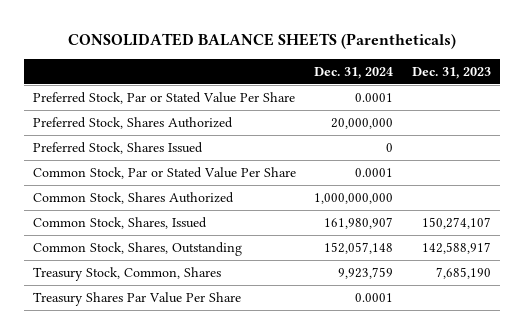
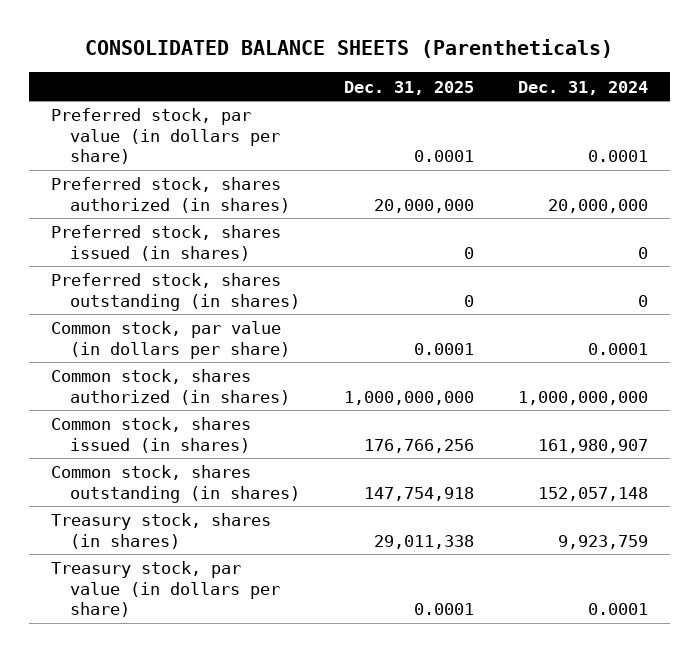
- | Dec. 31, 2024 | Dec. 31, 2023
+ | Dec. 31, 2025 | Dec. 31, 2024
- Preferred Stock, Par or Stated Value Per Share | 0.0001 |
- Preferred Stock, Shares Authorized | 20,000,000 |
- Preferred Stock, Shares Issued | 0 |
- Common Stock, Par or Stated Value Per Share | 0.0001 |
- Common Stock, Shares Authorized | 1,000,000,000 |
- Common Stock, Shares, Issued | 161,980,907 | 150,274,107
- Common Stock, Shares, Outstanding | 152,057,148 | 142,588,917
- Treasury Stock, Common, Shares | 9,923,759 | 7,685,190
- Treasury Shares Par Value Per Share | 0.0001 |
+ Preferred stock, par value (in dollars per share) | 0.0001 | 0.0001
+ Preferred stock, shares authorized (in shares) | 20,000,000 | 20,000,000
+ Preferred stock, shares issued (in shares) | 0 | 0
+ Preferred stock, shares outstanding (in shares) | 0 | 0
+ Common stock, par value (in dollars per share) | 0.0001 | 0.0001
+ Common stock, shares authorized (in shares) | 1,000,000,000 | 1,000,000,000
+ Common stock, shares issued (in shares) | 176,766,256 | 161,980,907
+ Common stock, shares outstanding (in shares) | 147,754,918 | 152,057,148
+ Treasury stock, shares (in shares) | 29,011,338 | 9,923,759
+ Treasury stock, par value (in dollars per share) | 0.0001 | 0.0001

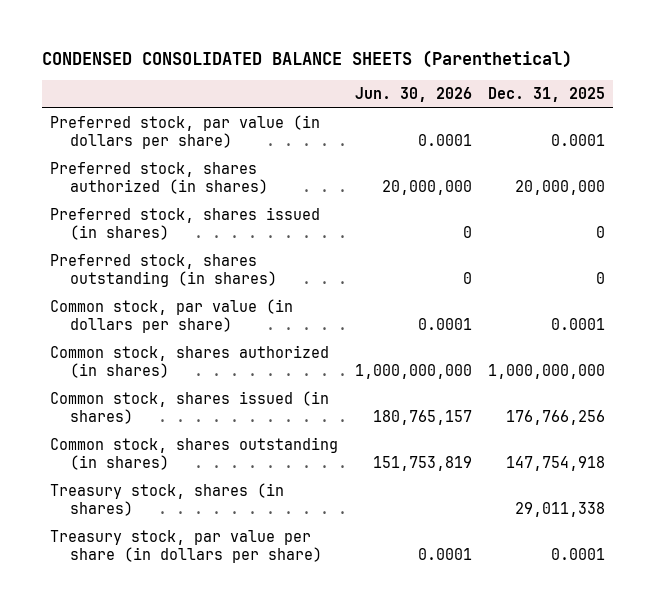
- CONSOLIDATED BALANCE SHEETS (Parentheticals)
+ CONDENSED CONSOLIDATED BALANCE SHEETS (Parenthetical)
- | Dec. 31, 2025 | Dec. 31, 2024
+ | Jun. 30, 2026 | Dec. 31, 2025
- Treasury stock, par value (in dollars per share) | 0.0001 | 0.0001
+ Treasury stock, par value per share (in dollars per share) | 0.0001 | 0.0001

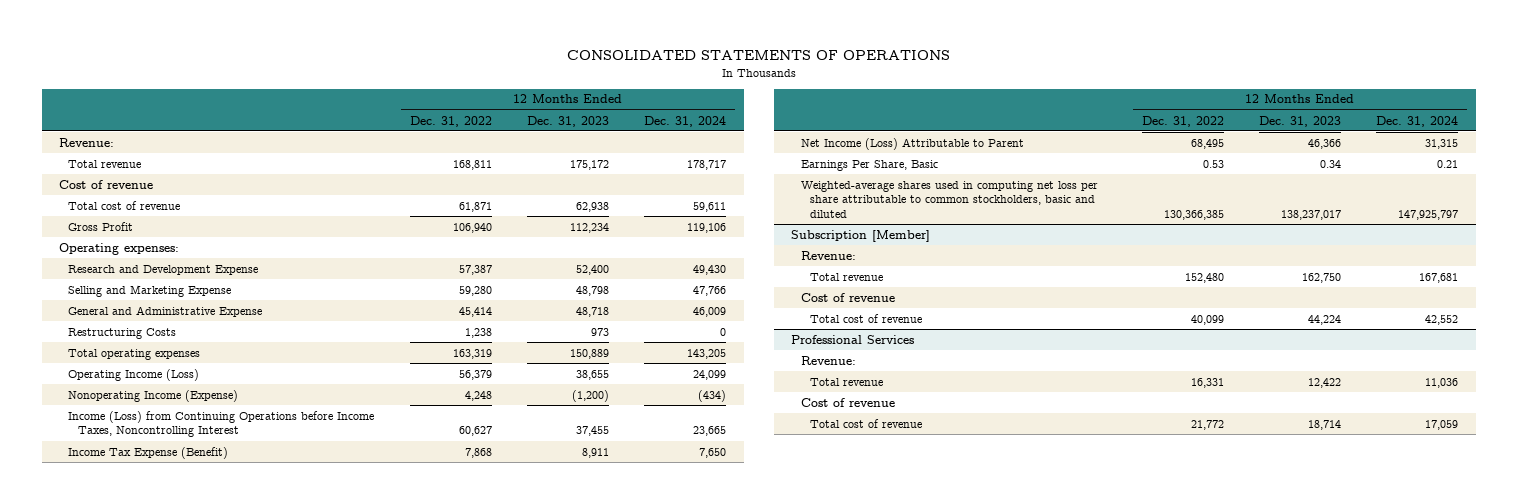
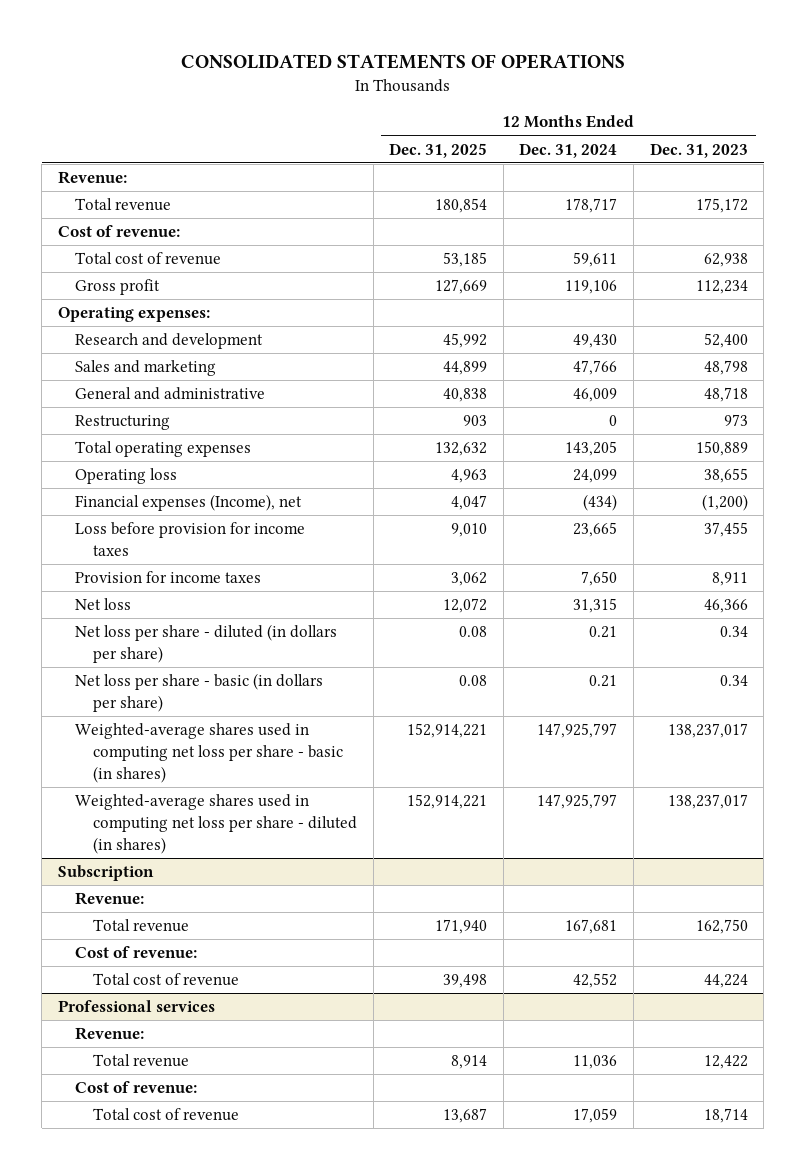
- | 12 Months Ended Dec. 31, 2022 | 12 Months Ended Dec. 31, 2023 | 12 Months Ended Dec. 31, 2024
+ | 12 Months Ended Dec. 31, 2025 | 12 Months Ended Dec. 31, 2024 | 12 Months Ended Dec. 31, 2023
- Cost of revenue
+ Cost of revenue:
- Gross Profit | 106,940 | 112,234 | 119,106
+ Gross profit | 127,669 | 119,106 | 112,234
- Research and Development Expense | 57,387 | 52,400 | 49,430
- Selling and Marketing Expense | 59,280 | 48,798 | 47,766
- General and Administrative Expense | 45,414 | 48,718 | 46,009
- Restructuring Costs | 1,238 | 973 | 0
+ Research and development | 45,992 | 49,430 | 52,400
+ Sales and marketing | 44,899 | 47,766 | 48,798
+ General and administrative | 40,838 | 46,009 | 48,718
+ Restructuring | 903 | 0 | 973
- Operating Income (Loss) | 56,379 | 38,655 | 24,099
- Nonoperating Income (Expense) | 4,248 | (1,200) | (434)
- Income (Loss) from Continuing Operations before Income Taxes, Noncontrolling Interest | 60,627 | 37,455 | 23,665
- Income Tax Expense (Benefit) | 7,868 | 8,911 | 7,650
- Net Income (Loss) Attributable to Parent | 68,495 | 46,366 | 31,315
- Earnings Per Share, Basic | 0.53 | 0.34 | 0.21
- Weighted-average shares used in computing net loss per share attributable to common stockholders, basic and diluted | 130,366,385 | 138,237,017 | 147,925,797
- Subscription [Member]
+ Operating loss | 4,963 | 24,099 | 38,655
+ Financial expenses (Income), net | 4,047 | (434) | (1,200)
+ Loss before provision for income taxes | 9,010 | 23,665 | 37,455
+ Provision for income taxes | 3,062 | 7,650 | 8,911
+ Net loss | 12,072 | 31,315 | 46,366
+ Net loss per share - diluted (in dollars per share) | 0.08 | 0.21 | 0.34
+ Net loss per share - basic (in dollars per share) | 0.08 | 0.21 | 0.34
+ Weighted-average shares used in computing net loss per share - basic (in shares) | 152,914,221 | 147,925,797 | 138,237,017
+ Weighted-average shares used in computing net loss per share - diluted (in shares) | 152,914,221 | 147,925,797 | 138,237,017
+ Subscription
- Cost of revenue
+ Cost of revenue:
- Professional Services
+ Professional services
- Cost of revenue
+ Cost of revenue:

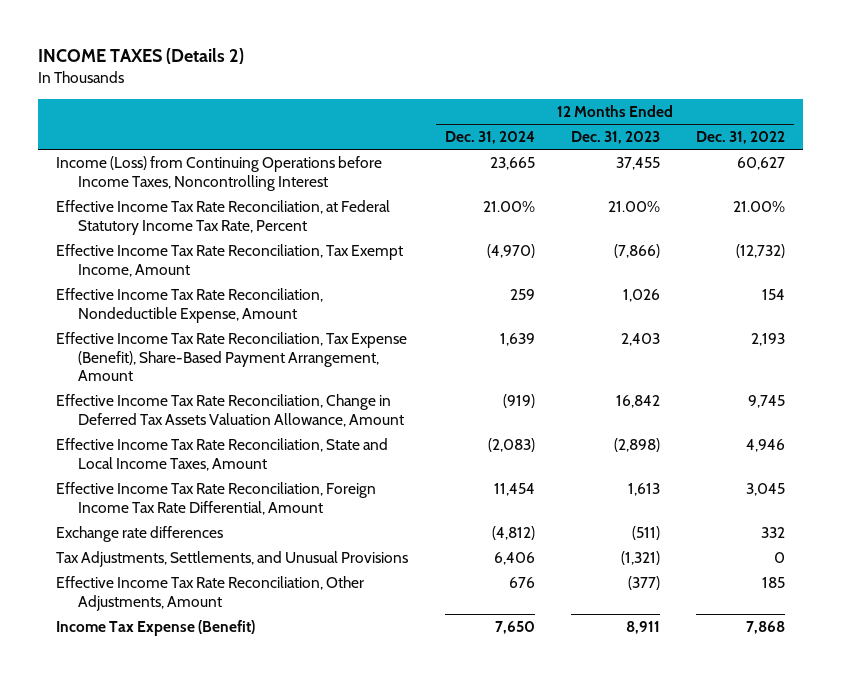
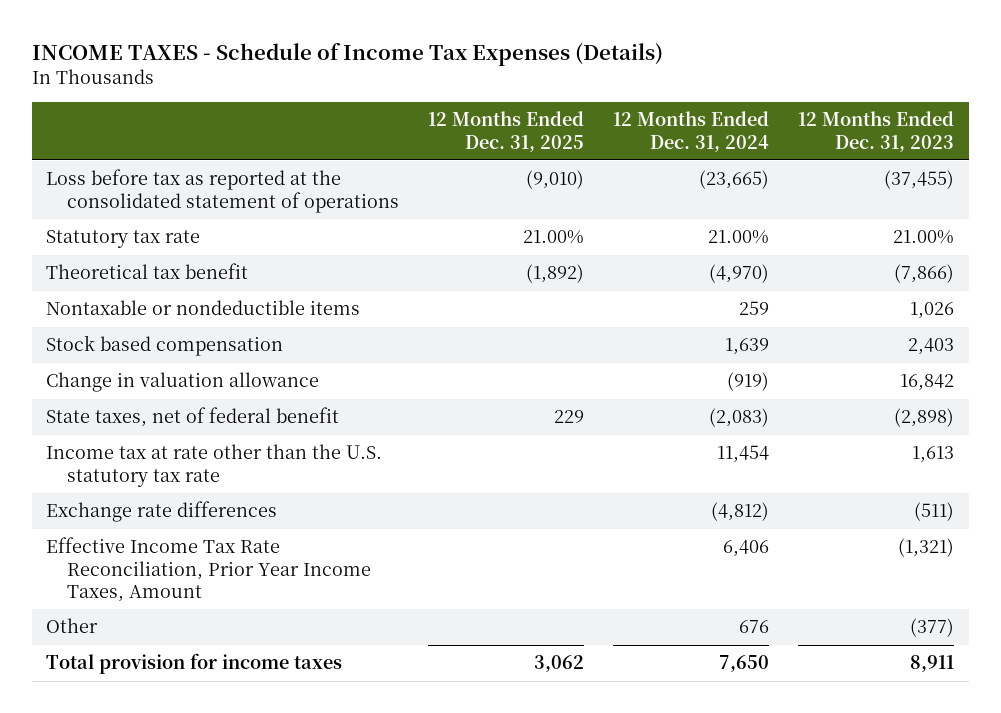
- INCOME TAXES (Details 2)
+ INCOME TAXES - Schedule of Income Tax Expenses (Details)
- | 12 Months Ended Dec. 31, 2024 | 12 Months Ended Dec. 31, 2023 | 12 Months Ended Dec. 31, 2022
+ | 12 Months Ended Dec. 31, 2025 | 12 Months Ended Dec. 31, 2024 | 12 Months Ended Dec. 31, 2023
- Income (Loss) from Continuing Operations before Income Taxes, Noncontrolling Interest | 23,665 | 37,455 | 60,627
- Effective Income Tax Rate Reconciliation, at Federal Statutory Income Tax Rate, Percent | 21.00% | 21.00% | 21.00%
- Effective Income Tax Rate Reconciliation, Tax Exempt Income, Amount | (4,970) | (7,866) | (12,732)
- Effective Income Tax Rate Reconciliation, Nondeductible Expense, Amount | 259 | 1,026 | 154
- Effective Income Tax Rate Reconciliation, Tax Expense (Benefit), Share-Based Payment Arrangement, Amount | 1,639 | 2,403 | 2,193
- Effective Income Tax Rate Reconciliation, Change in Deferred Tax Assets Valuation Allowance, Amount | (919) | 16,842 | 9,745
- Effective Income Tax Rate Reconciliation, State and Local Income Taxes, Amount | (2,083) | (2,898) | 4,946
- Effective Income Tax Rate Reconciliation, Foreign Income Tax Rate Differential, Amount | 11,454 | 1,613 | 3,045
+ Loss before tax as reported at the consolidated statement of operations | (9,010) | (23,665) | (37,455)
+ Statutory tax rate | 21.00% | 21.00% | 21.00%
+ Theoretical tax benefit | (1,892) | (4,970) | (7,866)
+ Nontaxable or nondeductible items | | 259 | 1,026
+ Stock based compensation | | 1,639 | 2,403
+ Change in valuation allowance | | (919) | 16,842
+ State taxes, net of federal benefit | 229 | (2,083) | (2,898)
+ Income tax at rate other than the U.S. statutory tax rate | | 11,454 | 1,613
- Tax Adjustments, Settlements, and Unusual Provisions | 6,406 | (1,321) | 0
- Effective Income Tax Rate Reconciliation, Other Adjustments, Amount | 676 | (377) | 185
- Income Tax Expense (Benefit) | 7,650 | 8,911 | 7,868
+ Effective Income Tax Rate Reconciliation, Prior Year Income Taxes, Amount | | 6,406 | (1,321)
+ Other | | 676 | (377)
+ Total provision for income taxes | 3,062 | 7,650 | 8,911

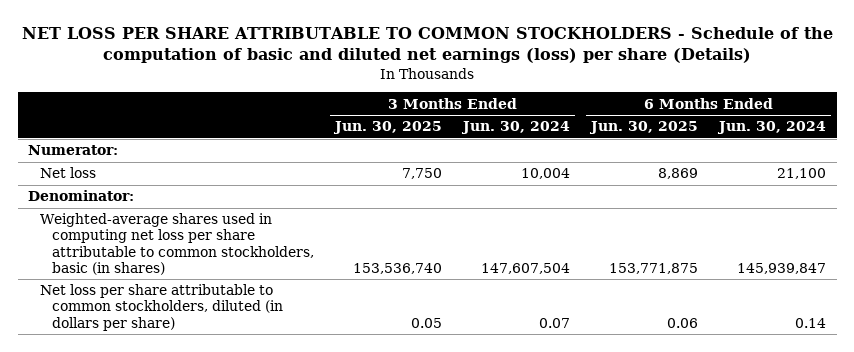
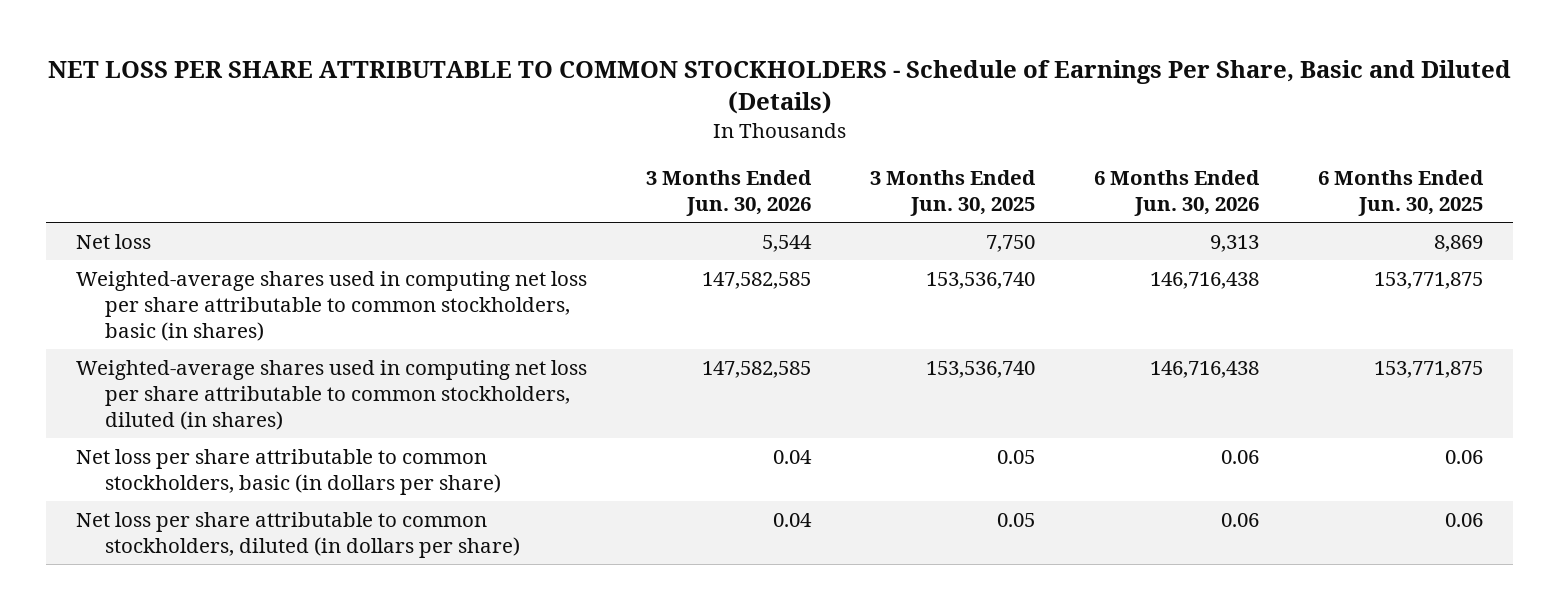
- NET LOSS PER SHARE ATTRIBUTABLE TO COMMON STOCKHOLDERS - Schedule of the computation of basic and diluted net earnings (loss) per share (Details)
+ NET LOSS PER SHARE ATTRIBUTABLE TO COMMON STOCKHOLDERS - Schedule of Earnings Per Share, Basic and Diluted (Details)
- | 3 Months Ended Jun. 30, 2025 | 3 Months Ended Jun. 30, 2024 | 6 Months Ended Jun. 30, 2025 | 6 Months Ended Jun. 30, 2024
+ | 3 Months Ended Jun. 30, 2026 | 3 Months Ended Jun. 30, 2025 | 6 Months Ended Jun. 30, 2026 | 6 Months Ended Jun. 30, 2025
- Numerator:
- Denominator:
+ Weighted-average shares used in computing net loss per share attributable to common stockholders, diluted (in shares) | 147,582,585 | 153,536,740 | 146,716,438 | 153,771,875
+ Net loss per share attributable to common stockholders, basic (in dollars per share) | 0.04 | 0.05 | 0.06 | 0.06

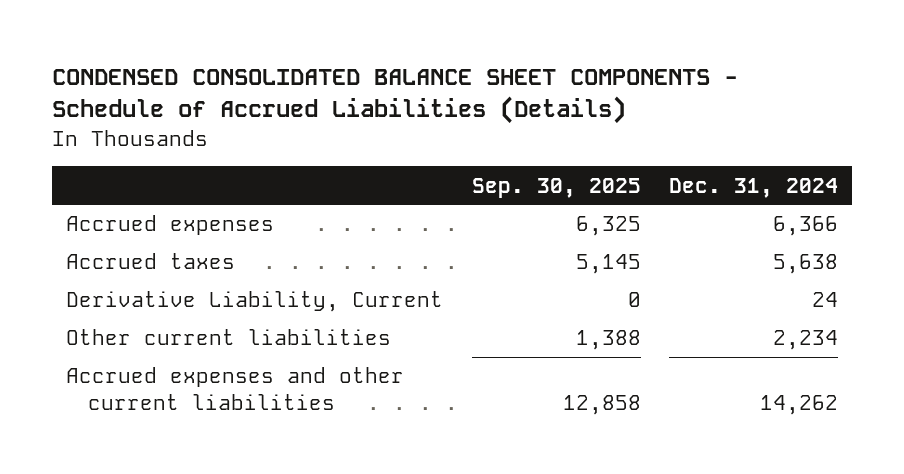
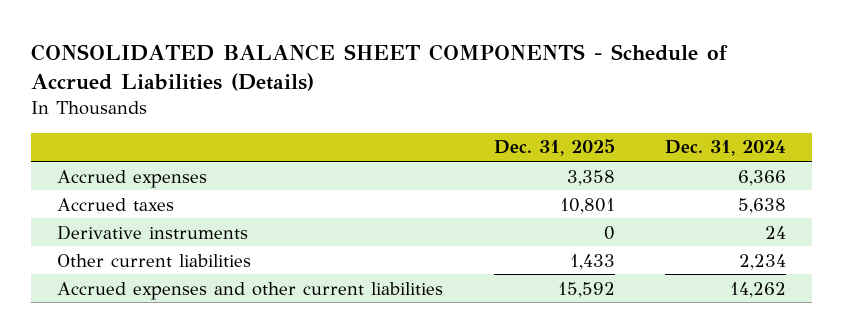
- CONDENSED CONSOLIDATED BALANCE SHEET COMPONENTS - Schedule of Accrued Liabilities (Details)
+ CONSOLIDATED BALANCE SHEET COMPONENTS - Schedule of Accrued Liabilities (Details)
- | Sep. 30, 2025 | Dec. 31, 2024
+ | Dec. 31, 2025 | Dec. 31, 2024
- Derivative Liability, Current | 0 | 24
+ Derivative instruments | 0 | 24

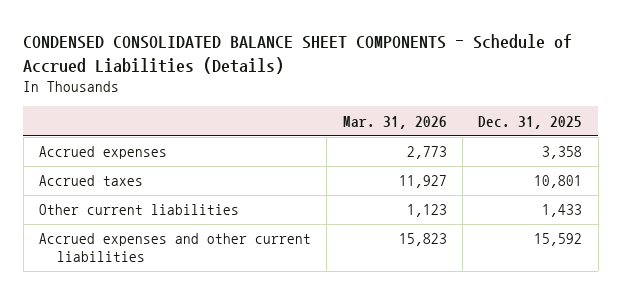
- CONSOLIDATED BALANCE SHEET COMPONENTS - Schedule of Accrued Liabilities (Details)
+ CONDENSED CONSOLIDATED BALANCE SHEET COMPONENTS - Schedule of Accrued Liabilities (Details)
- | Dec. 31, 2025 | Dec. 31, 2024
+ | Mar. 31, 2026 | Dec. 31, 2025
- Derivative instruments | 0 | 24

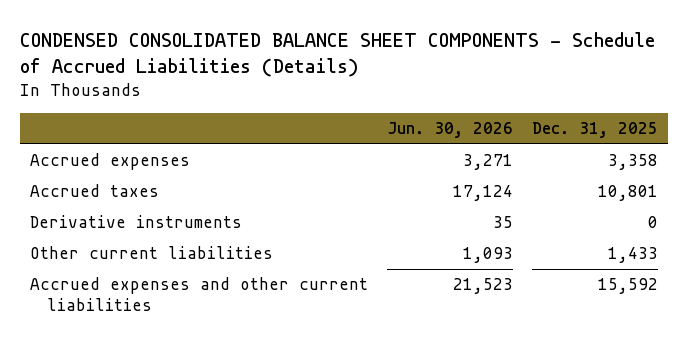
- | Mar. 31, 2026 | Dec. 31, 2025
+ | Jun. 30, 2026 | Dec. 31, 2025
+ Derivative instruments | 35 | 0

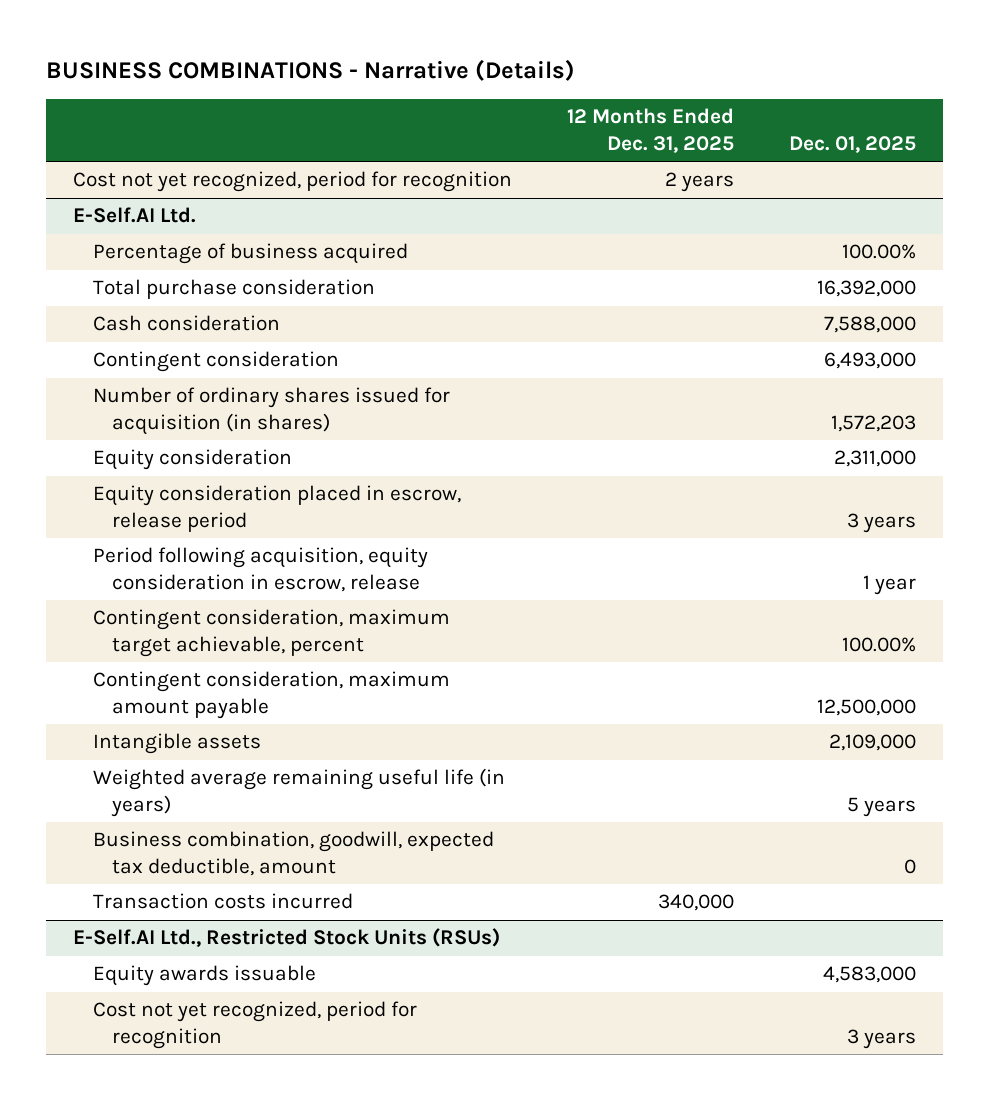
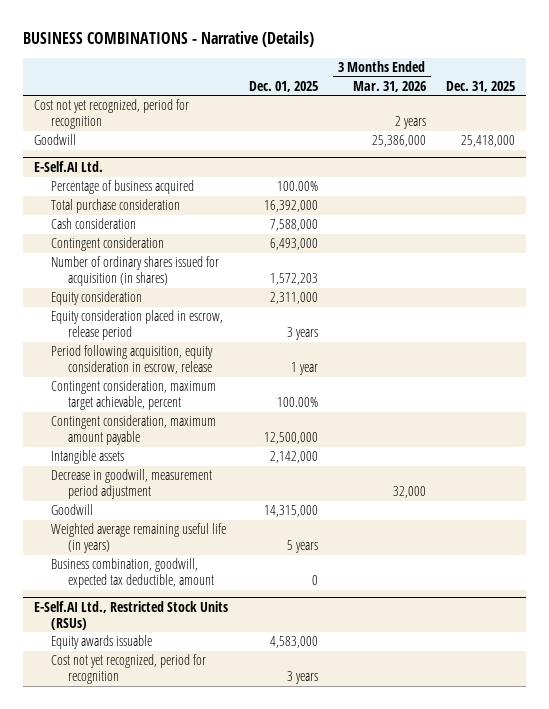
- | 12 Months Ended Dec. 31, 2025 | Dec. 01, 2025
+ | Dec. 01, 2025 | 3 Months Ended Mar. 31, 2026 | Dec. 31, 2025
+ Goodwill | | 25,386,000 | 25,418,000
@ E-Self.AI Ltd.
- Intangible assets | | 2,109,000
+ Intangible assets | 2,142,000 | |
+ Decrease in goodwill, measurement period adjustment | | 32,000 |
+ Goodwill | 14,315,000 | |
- Transaction costs incurred | 340,000 |

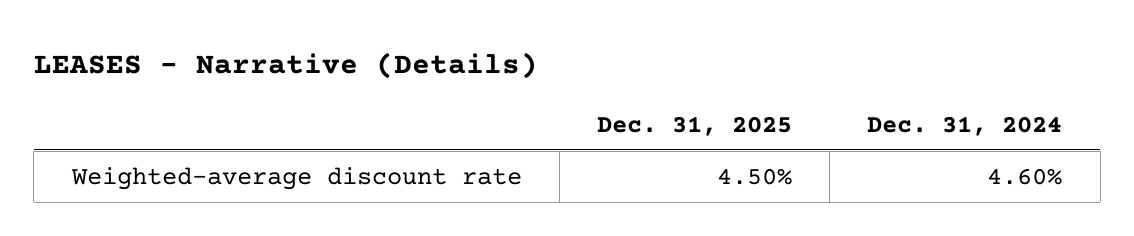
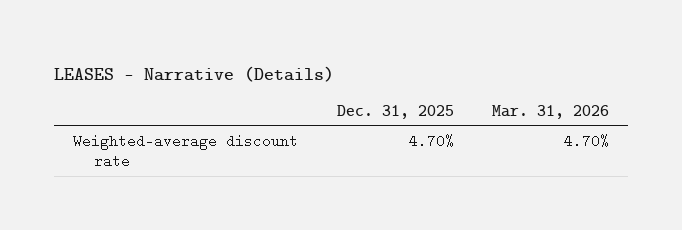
- | Dec. 31, 2025 | Dec. 31, 2024
+ | Dec. 31, 2025 | Mar. 31, 2026
- Weighted-average discount rate | 4.50% | 4.60%
+ Weighted-average discount rate | 4.70% | 4.70%

